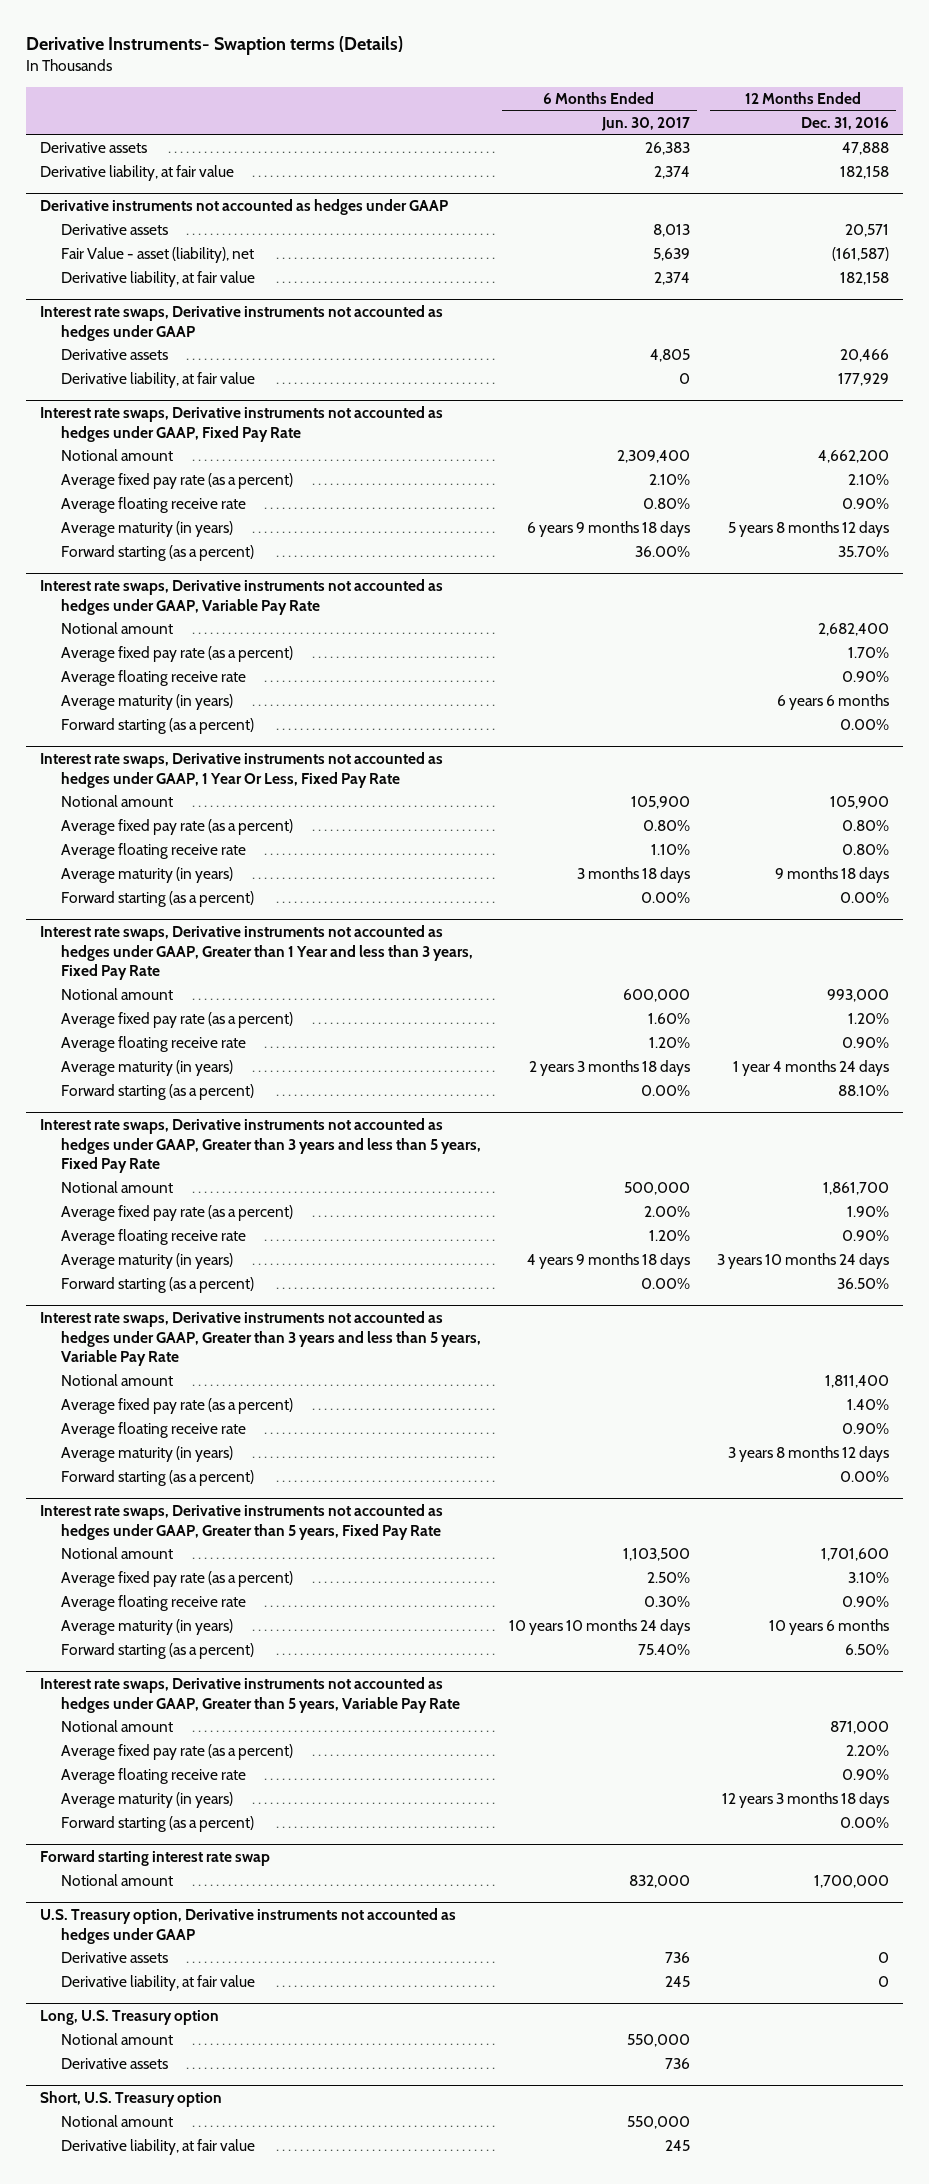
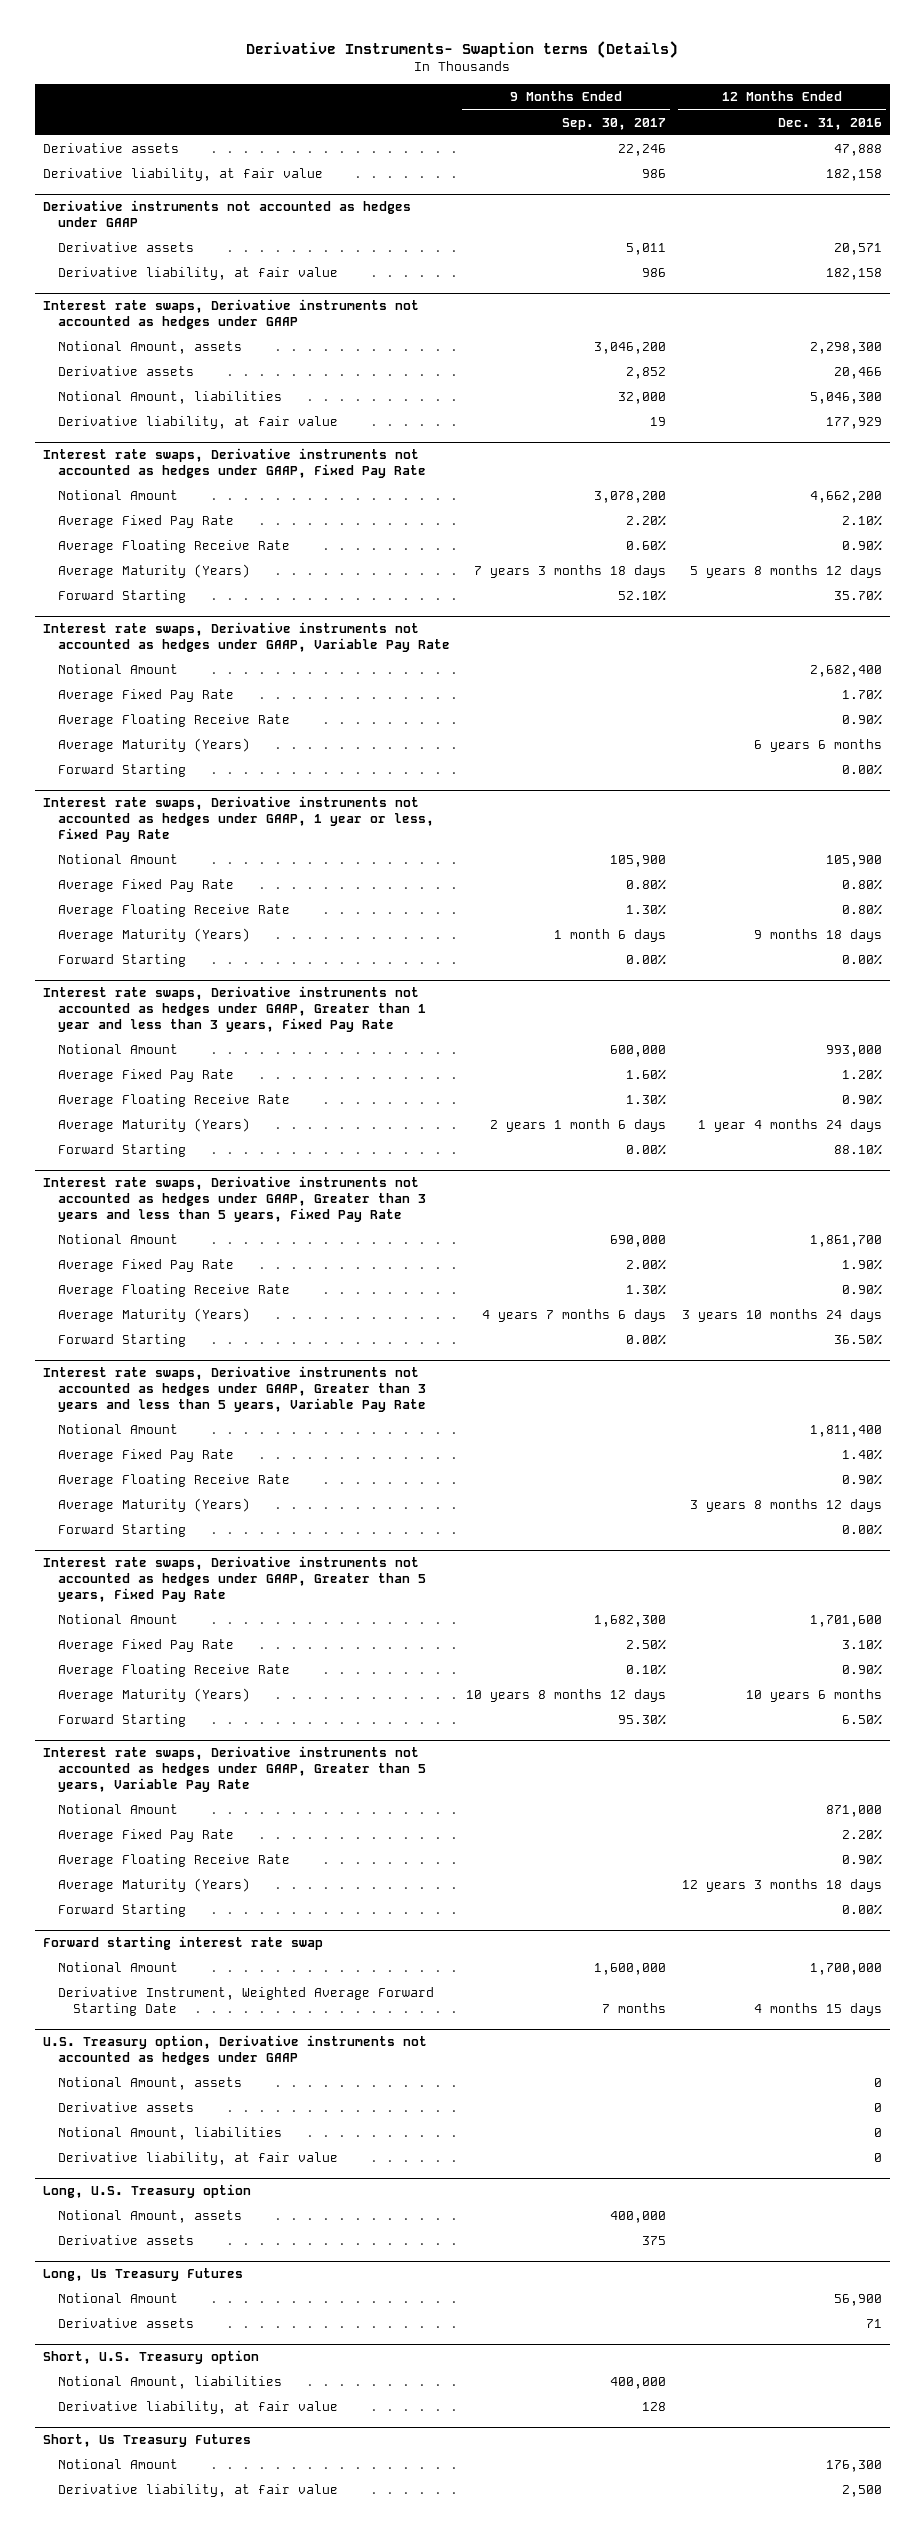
- | 6 Months Ended Jun. 30, 2017 | 12 Months Ended Dec. 31, 2016
+ | 9 Months Ended Sep. 30, 2017 | 12 Months Ended Dec. 31, 2016
@ Derivative instruments not accounted as hedges under GAAP
- Fair Value - asset (liability), net | 5,639 | (161,587)
@ Interest rate swaps, Derivative instruments not accounted as hedges under GAAP
+ Notional Amount, assets | 3,046,200 | 2,298,300
+ Notional Amount, liabilities | 32,000 | 5,046,300
@ Interest rate swaps, Derivative instruments not accounted as hedges under GAAP, Fixed Pay Rate
- Notional amount | 2,309,400 | 4,662,200
- Average fixed pay rate (as a percent) | 2.10% | 2.10%
- Average floating receive rate | 0.80% | 0.90%
- Average maturity (in years) | 6 years 9 months 18 days | 5 years 8 months 12 days
- Forward starting (as a percent) | 36.00% | 35.70%
+ Notional Amount | 3,078,200 | 4,662,200
+ Average Fixed Pay Rate | 2.20% | 2.10%
+ Average Floating Receive Rate | 0.60% | 0.90%
+ Average Maturity (Years) | 7 years 3 months 18 days | 5 years 8 months 12 days
+ Forward Starting | 52.10% | 35.70%
@ Interest rate swaps, Derivative instruments not accounted as hedges under GAAP, Variable Pay Rate
- Notional amount | | 2,682,400
- Average fixed pay rate (as a percent) | | 1.70%
- Average floating receive rate | | 0.90%
- Average maturity (in years) | | 6 years 6 months
- Forward starting (as a percent) | | 0.00%
- Interest rate swaps, Derivative instruments not accounted as hedges under GAAP, 1 Year Or Less, Fixed Pay Rate
- Notional amount | 105,900 | 105,900
- Average fixed pay rate (as a percent) | 0.80% | 0.80%
- Average floating receive rate | 1.10% | 0.80%
- Average maturity (in years) | 3 months 18 days | 9 months 18 days
- Forward starting (as a percent) | 0.00% | 0.00%
- Interest rate swaps, Derivative instruments not accounted as hedges under GAAP, Greater than 1 Year and less than 3 years, Fixed Pay Rate
- Notional amount | 600,000 | 993,000
- Average fixed pay rate (as a percent) | 1.60% | 1.20%
- Average floating receive rate | 1.20% | 0.90%
- Average maturity (in years) | 2 years 3 months 18 days | 1 year 4 months 24 days
- Forward starting (as a percent) | 0.00% | 88.10%
@ Interest rate swaps, Derivative instruments not accounted as hedges under GAAP, Variable Pay Rate
+ Notional Amount | | 2,682,400
+ Average Fixed Pay Rate | | 1.70%
+ Average Floating Receive Rate | | 0.90%
+ Average Maturity (Years) | | 6 years 6 months
+ Forward Starting | | 0.00%
+ Interest rate swaps, Derivative instruments not accounted as hedges under GAAP, 1 year or less, Fixed Pay Rate
+ Notional Amount | 105,900 | 105,900
+ Average Fixed Pay Rate | 0.80% | 0.80%
+ Average Floating Receive Rate | 1.30% | 0.80%
+ Average Maturity (Years) | 1 month 6 days | 9 months 18 days
+ Forward Starting | 0.00% | 0.00%
+ Interest rate swaps, Derivative instruments not accounted as hedges under GAAP, Greater than 1 year and less than 3 years, Fixed Pay Rate
+ Notional Amount | 600,000 | 993,000
+ Average Fixed Pay Rate | 1.60% | 1.20%
+ Average Floating Receive Rate | 1.30% | 0.90%
+ Average Maturity (Years) | 2 years 1 month 6 days | 1 year 4 months 24 days
+ Forward Starting | 0.00% | 88.10%
@ Interest rate swaps, Derivative instruments not accounted as hedges under GAAP, Greater than 3 years and less than 5 years, Fixed Pay Rate
- Notional amount | 500,000 | 1,861,700
- Average fixed pay rate (as a percent) | 2.00% | 1.90%
- Average floating receive rate | 1.20% | 0.90%
- Average maturity (in years) | 4 years 9 months 18 days | 3 years 10 months 24 days
- Forward starting (as a percent) | 0.00% | 36.50%
+ Notional Amount | 690,000 | 1,861,700
+ Average Fixed Pay Rate | 2.00% | 1.90%
+ Average Floating Receive Rate | 1.30% | 0.90%
+ Average Maturity (Years) | 4 years 7 months 6 days | 3 years 10 months 24 days
+ Forward Starting | 0.00% | 36.50%
@ Interest rate swaps, Derivative instruments not accounted as hedges under GAAP, Greater than 3 years and less than 5 years, Variable Pay Rate
- Notional amount | | 1,811,400
- Average fixed pay rate (as a percent) | | 1.40%
- Average floating receive rate | | 0.90%
- Average maturity (in years) | | 3 years 8 months 12 days
- Forward starting (as a percent) | | 0.00%
+ Notional Amount | | 1,811,400
+ Average Fixed Pay Rate | | 1.40%
+ Average Floating Receive Rate | | 0.90%
+ Average Maturity (Years) | | 3 years 8 months 12 days
+ Forward Starting | | 0.00%
@ Interest rate swaps, Derivative instruments not accounted as hedges under GAAP, Greater than 5 years, Fixed Pay Rate
- Notional amount | 1,103,500 | 1,701,600
- Average fixed pay rate (as a percent) | 2.50% | 3.10%
- Average floating receive rate | 0.30% | 0.90%
- Average maturity (in years) | 10 years 10 months 24 days | 10 years 6 months
- Forward starting (as a percent) | 75.40% | 6.50%
+ Notional Amount | 1,682,300 | 1,701,600
+ Average Fixed Pay Rate | 2.50% | 3.10%
+ Average Floating Receive Rate | 0.10% | 0.90%
+ Average Maturity (Years) | 10 years 8 months 12 days | 10 years 6 months
+ Forward Starting | 95.30% | 6.50%
@ Interest rate swaps, Derivative instruments not accounted as hedges under GAAP, Greater than 5 years, Variable Pay Rate
- Notional amount | | 871,000
- Average fixed pay rate (as a percent) | | 2.20%
- Average floating receive rate | | 0.90%
- Average maturity (in years) | | 12 years 3 months 18 days
- Forward starting (as a percent) | | 0.00%
+ Notional Amount | | 871,000
+ Average Fixed Pay Rate | | 2.20%
+ Average Floating Receive Rate | | 0.90%
+ Average Maturity (Years) | | 12 years 3 months 18 days
+ Forward Starting | | 0.00%
@ Forward starting interest rate swap
- Notional amount | 832,000 | 1,700,000
+ Notional Amount | 1,600,000 | 1,700,000
+ Derivative Instrument, Weighted Average Forward Starting Date | 7 months | 4 months 15 days
@ U.S. Treasury option, Derivative instruments not accounted as hedges under GAAP
+ Notional Amount, assets | | 0
+ Notional Amount, liabilities | | 0
@ Long, U.S. Treasury option
- Notional amount | 550,000 |
+ Notional Amount, assets | 400,000 |
+ Long, Us Treasury Futures
+ Notional Amount | | 56,900
+ Derivative assets | | 71
@ Short, U.S. Treasury option
- Notional amount | 550,000 |
+ Notional Amount, liabilities | 400,000 |
+ Short, Us Treasury Futures
+ Notional Amount | | 176,300
+ Derivative liability, at fair value | | 2,500

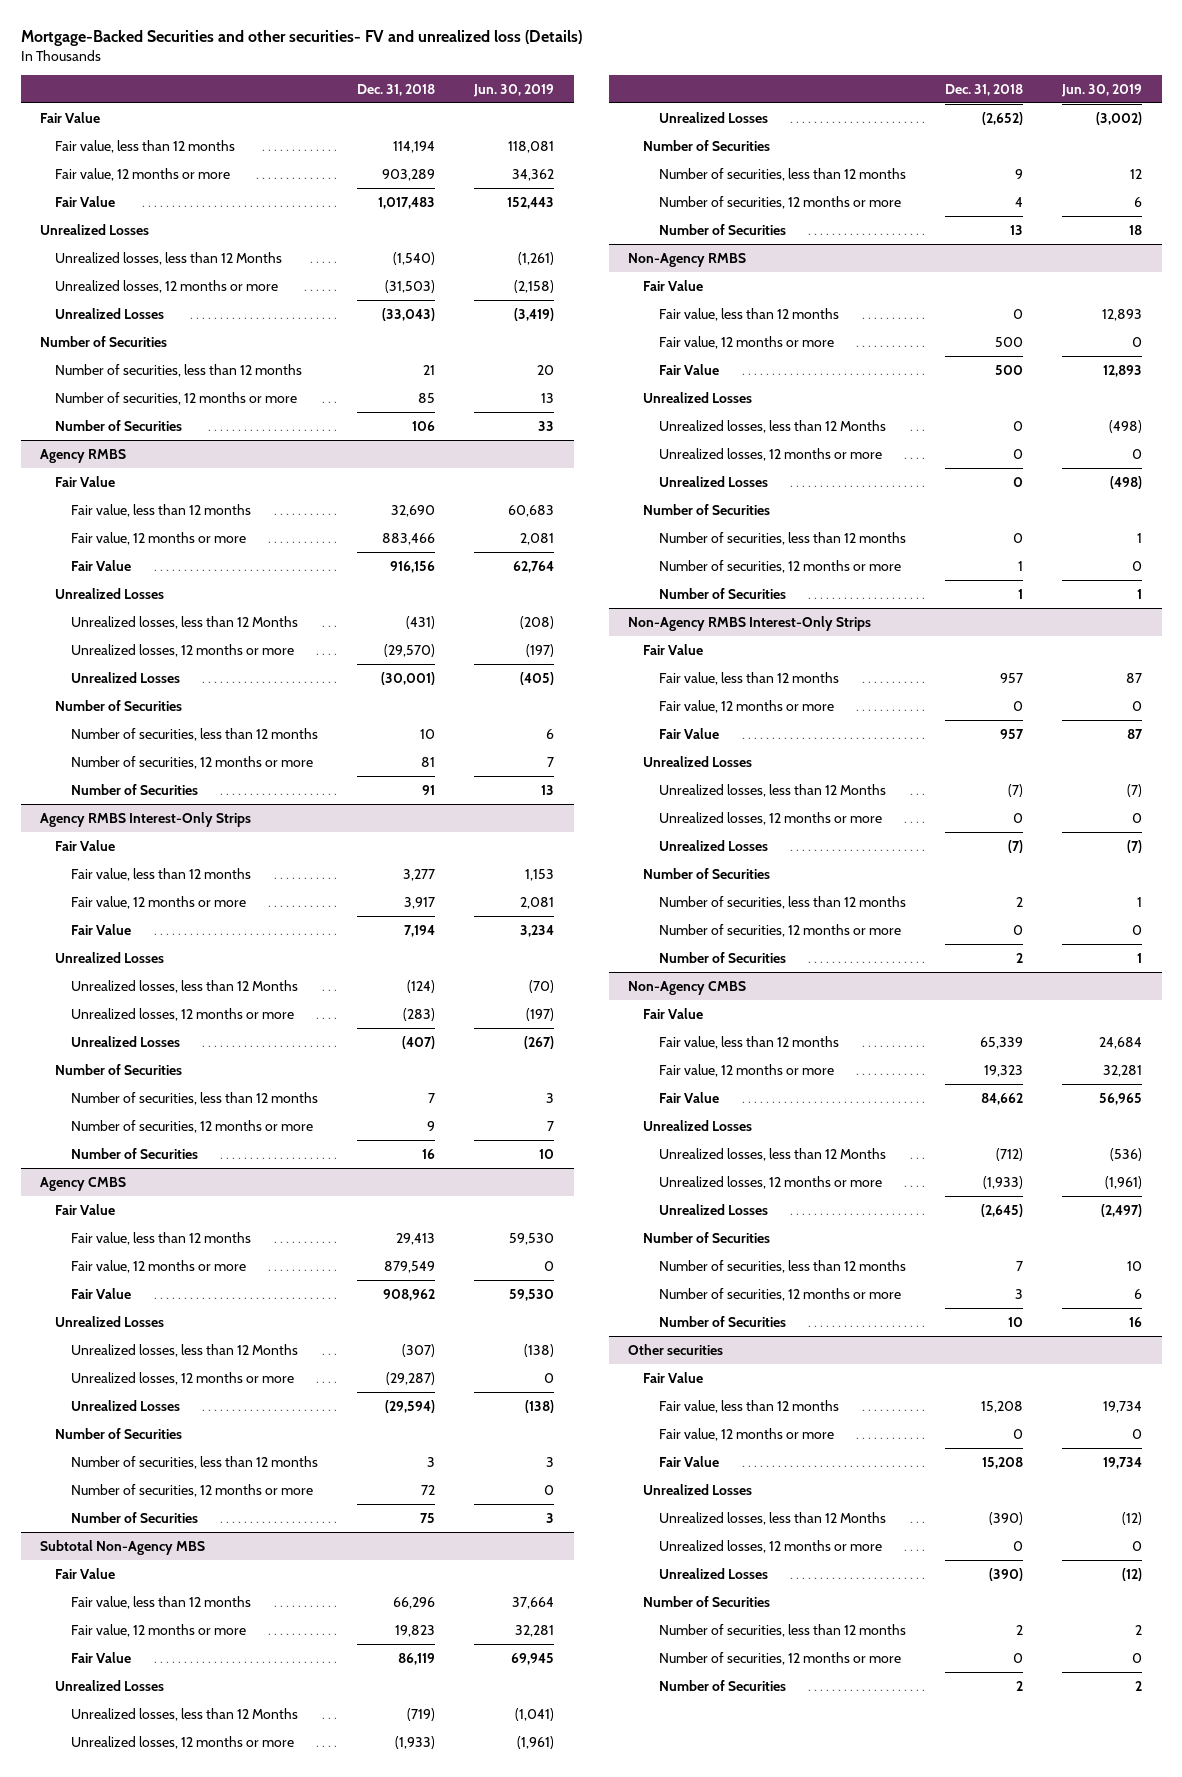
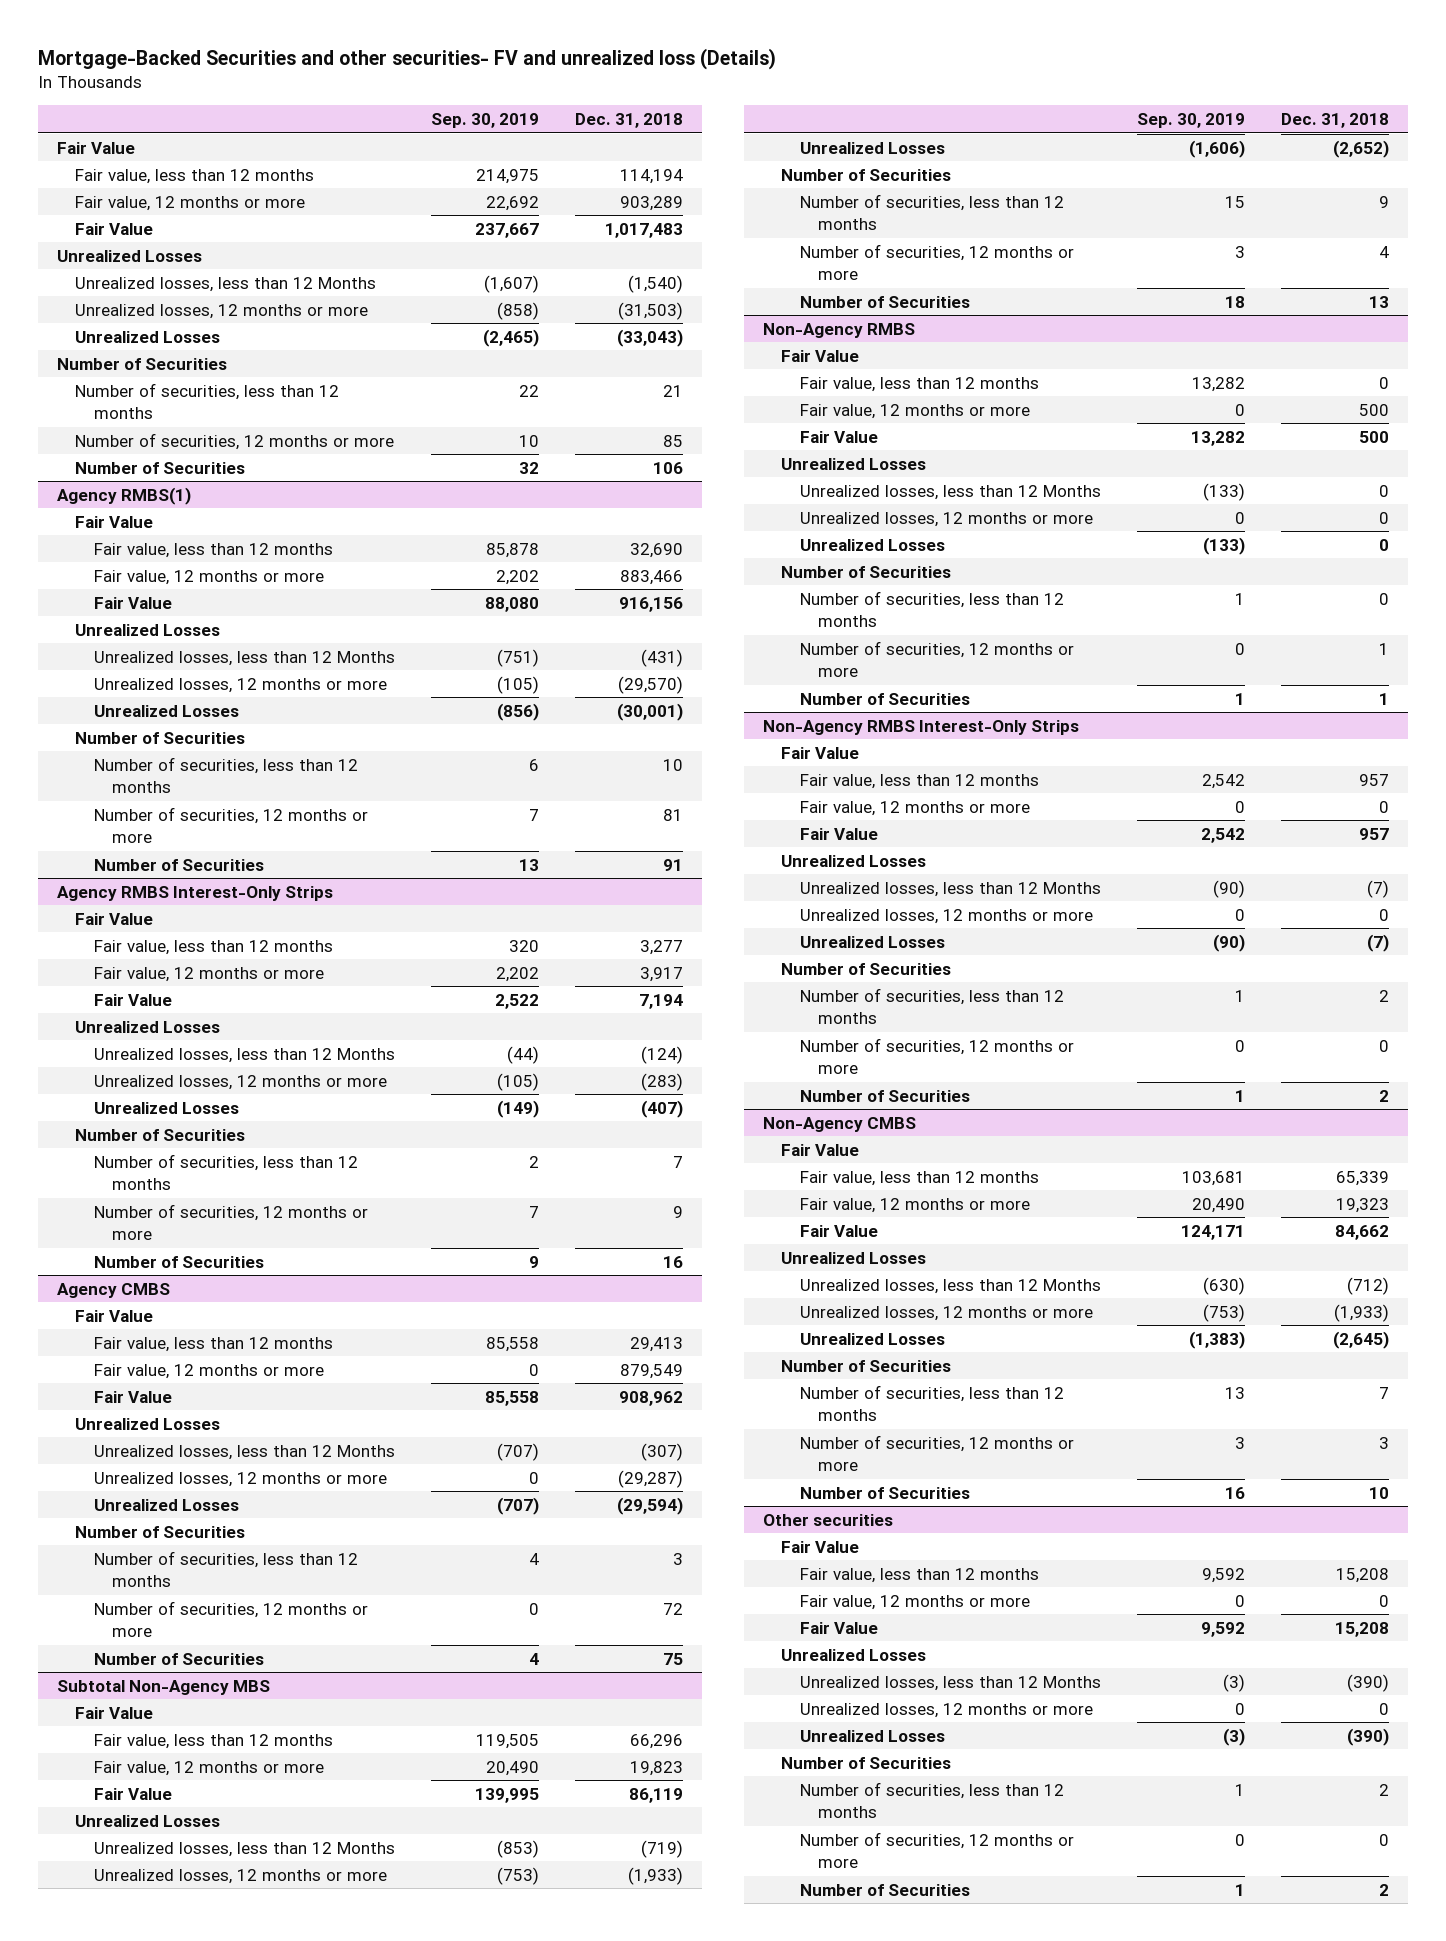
- | Dec. 31, 2018 | Jun. 30, 2019
+ | Sep. 30, 2019 | Dec. 31, 2018
- Agency RMBS
+ Agency RMBS(1)

